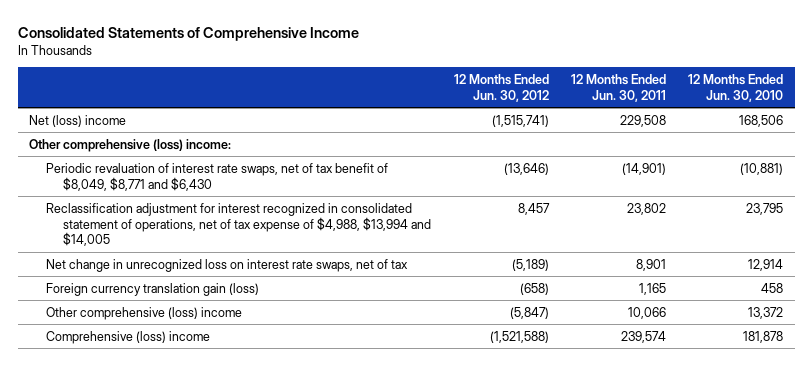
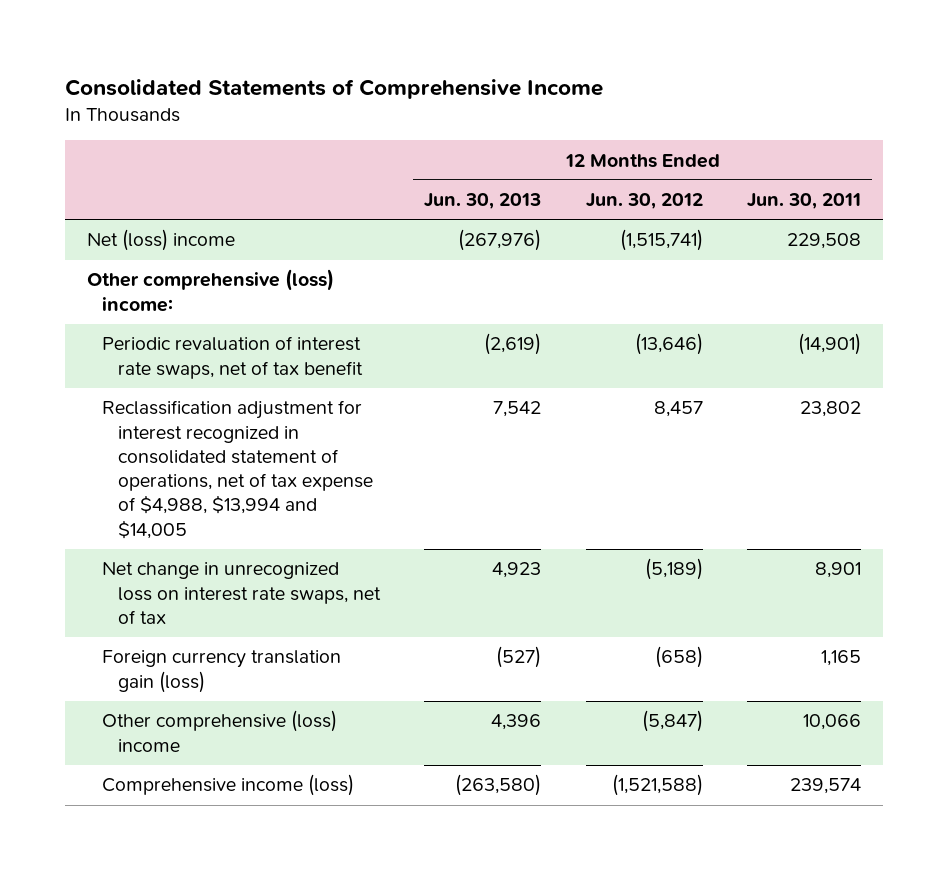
- | 12 Months Ended Jun. 30, 2012 | 12 Months Ended Jun. 30, 2011 | 12 Months Ended Jun. 30, 2010
+ | 12 Months Ended Jun. 30, 2013 | 12 Months Ended Jun. 30, 2012 | 12 Months Ended Jun. 30, 2011
- Periodic revaluation of interest rate swaps, net of tax benefit of $8,049, $8,771 and $6,430 | (13,646) | (14,901) | (10,881)
+ Periodic revaluation of interest rate swaps, net of tax benefit | (2,619) | (13,646) | (14,901)
- Comprehensive (loss) income | (1,521,588) | 239,574 | 181,878
+ Comprehensive income (loss) | (263,580) | (1,521,588) | 239,574

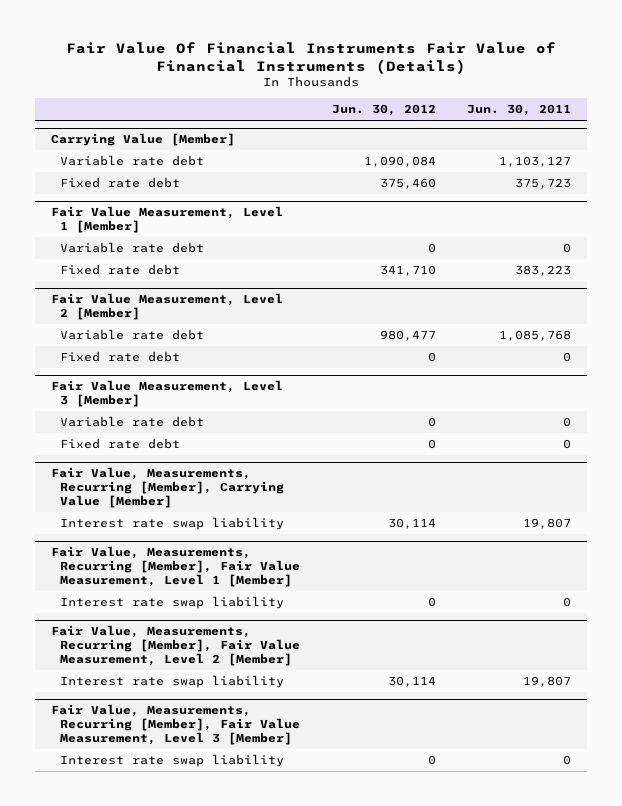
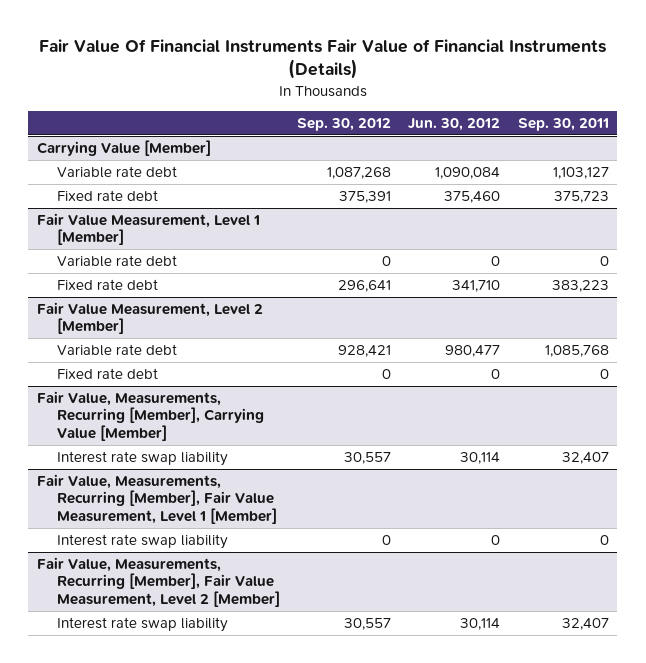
- | Jun. 30, 2012 | Jun. 30, 2011
+ | Sep. 30, 2012 | Jun. 30, 2012 | Sep. 30, 2011
- Fair Value Measurement, Level 3 [Member]
- Variable rate debt | 0 | 0
- Fixed rate debt | 0 | 0
- Fair Value, Measurements, Recurring [Member], Fair Value Measurement, Level 3 [Member]
- Interest rate swap liability | 0 | 0

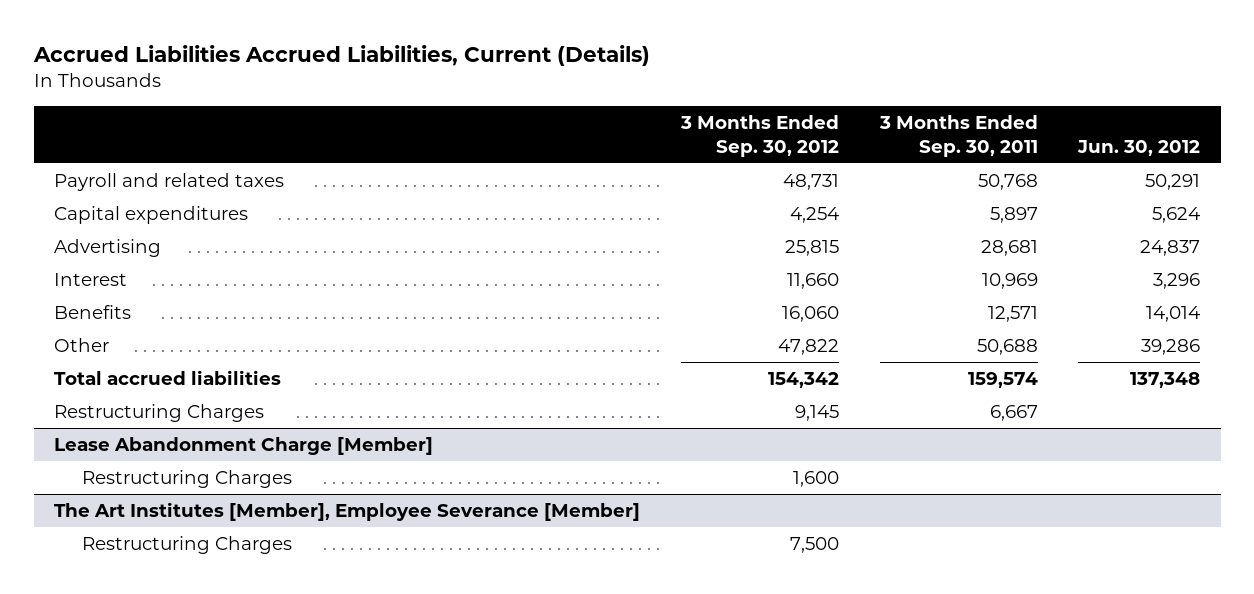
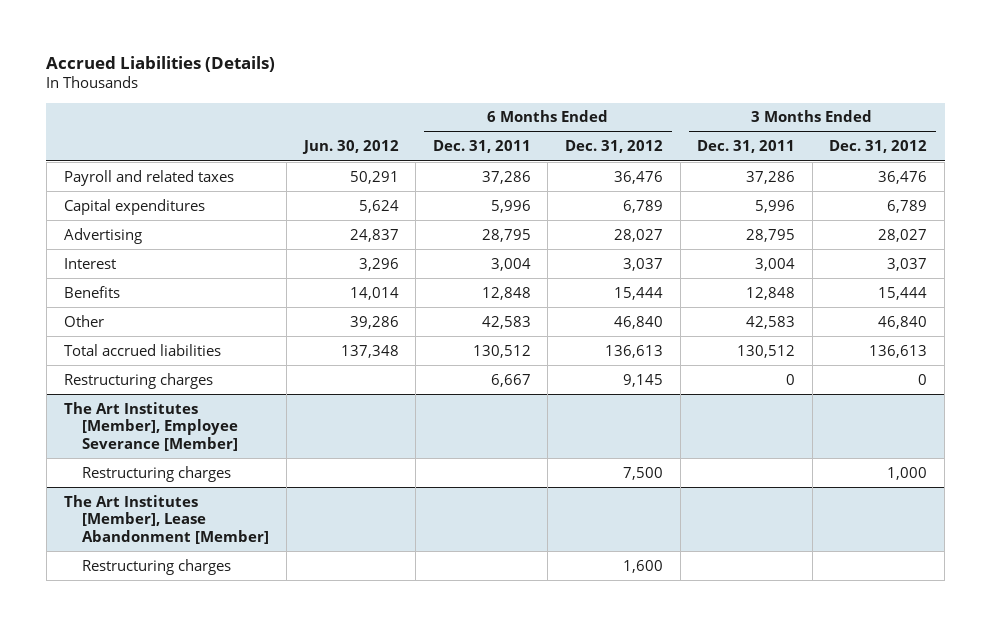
- Accrued Liabilities Accrued Liabilities, Current (Details)
+ Accrued Liabilities (Details)
- | 3 Months Ended Sep. 30, 2012 | 3 Months Ended Sep. 30, 2011 | Jun. 30, 2012
+ | Jun. 30, 2012 | 6 Months Ended Dec. 31, 2011 | 6 Months Ended Dec. 31, 2012 | 3 Months Ended Dec. 31, 2011 | 3 Months Ended Dec. 31, 2012
- Restructuring Charges | 9,145 | 6,667 |
- Lease Abandonment Charge [Member]
- Restructuring Charges | 1,600 | |
+ Restructuring charges | | 6,667 | 9,145 | 0 | 0
@ The Art Institutes [Member], Employee Severance [Member]
- Restructuring Charges | 7,500 | |
+ Restructuring charges | | | 7,500 | | 1,000
+ The Art Institutes [Member], Lease Abandonment [Member]
+ Restructuring charges | | | 1,600 | |

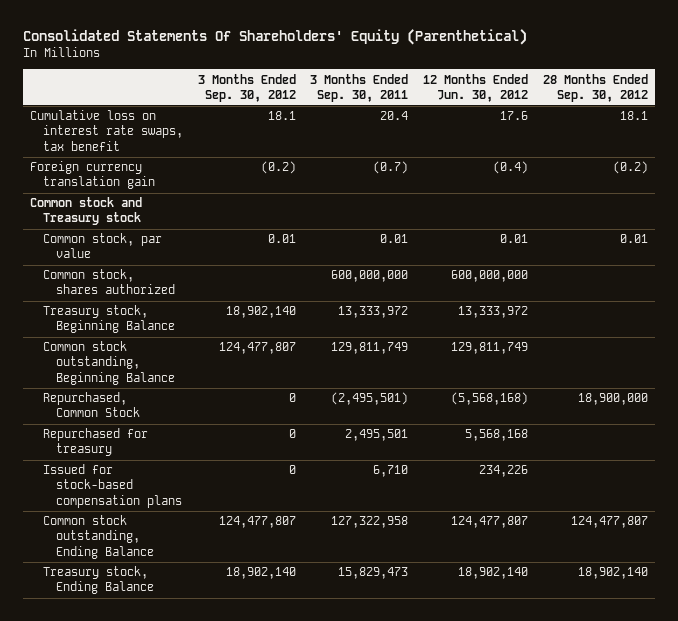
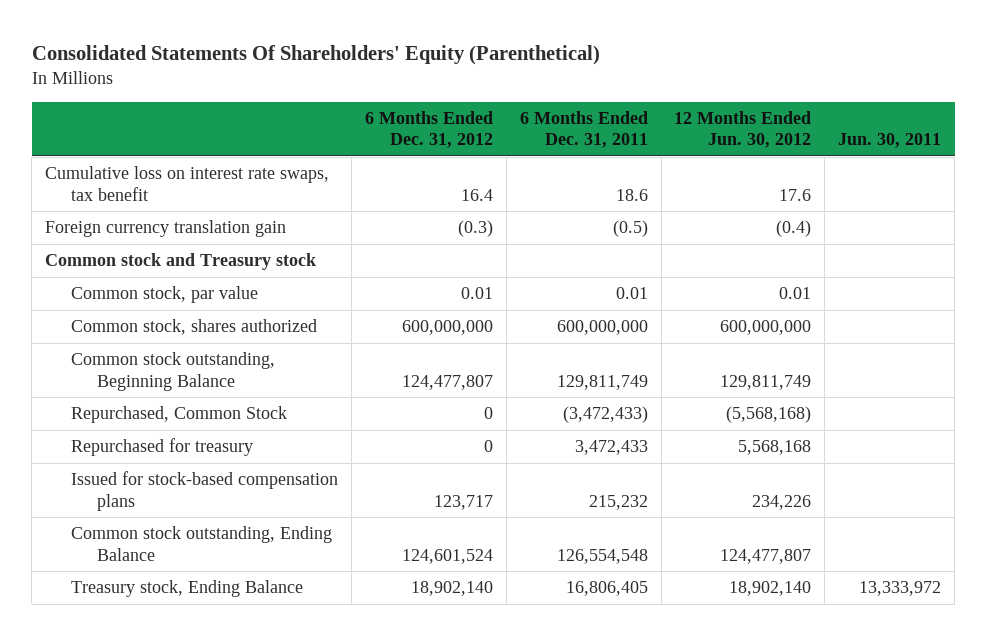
- | 3 Months Ended Sep. 30, 2012 | 3 Months Ended Sep. 30, 2011 | 12 Months Ended Jun. 30, 2012 | 28 Months Ended Sep. 30, 2012
+ | 6 Months Ended Dec. 31, 2012 | 6 Months Ended Dec. 31, 2011 | 12 Months Ended Jun. 30, 2012 | Jun. 30, 2011
- Treasury stock, Beginning Balance | 18,902,140 | 13,333,972 | 13,333,972 |

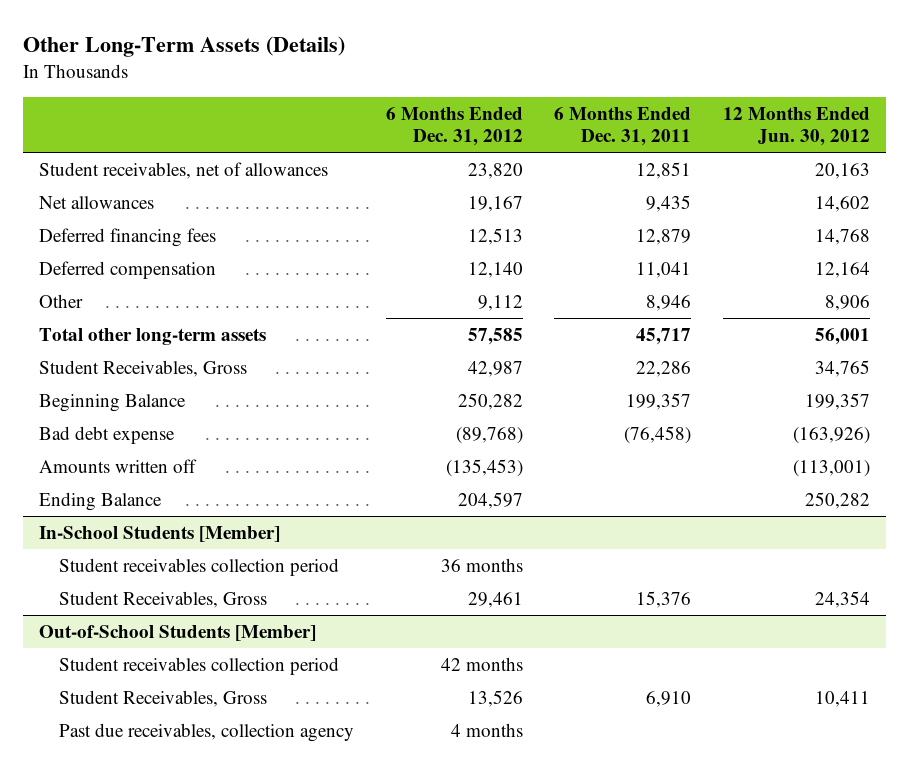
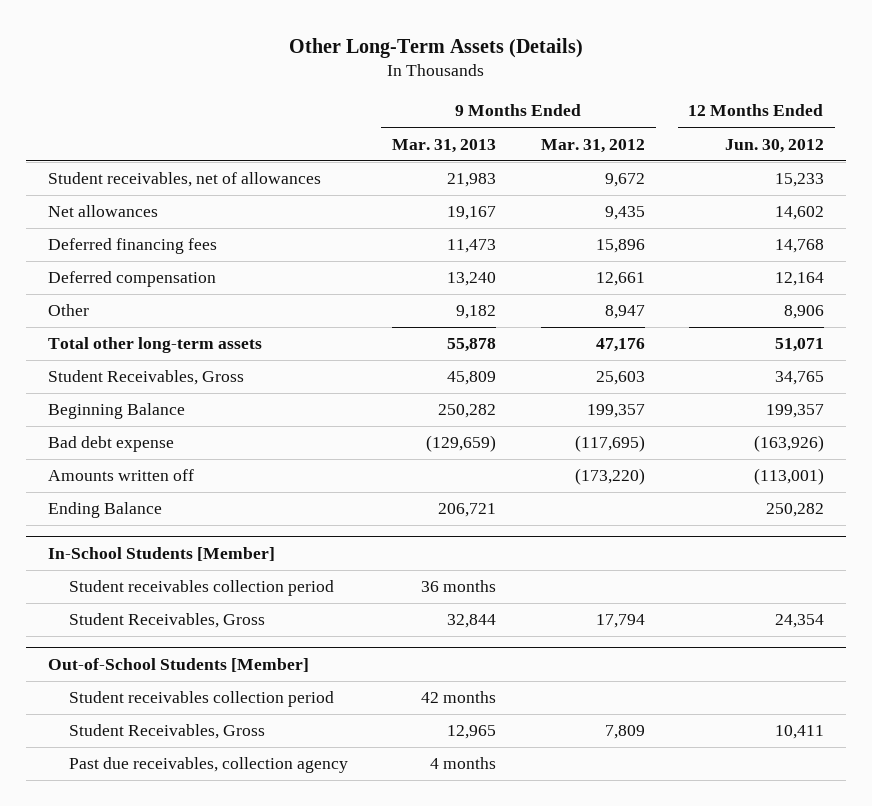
- | 6 Months Ended Dec. 31, 2012 | 6 Months Ended Dec. 31, 2011 | 12 Months Ended Jun. 30, 2012
+ | 9 Months Ended Mar. 31, 2013 | 9 Months Ended Mar. 31, 2012 | 12 Months Ended Jun. 30, 2012
- Student receivables, net of allowances | 23,820 | 12,851 | 20,163
+ Student receivables, net of allowances | 21,983 | 9,672 | 15,233
- Total other long-term assets | 57,585 | 45,717 | 56,001
+ Total other long-term assets | 55,878 | 47,176 | 51,071

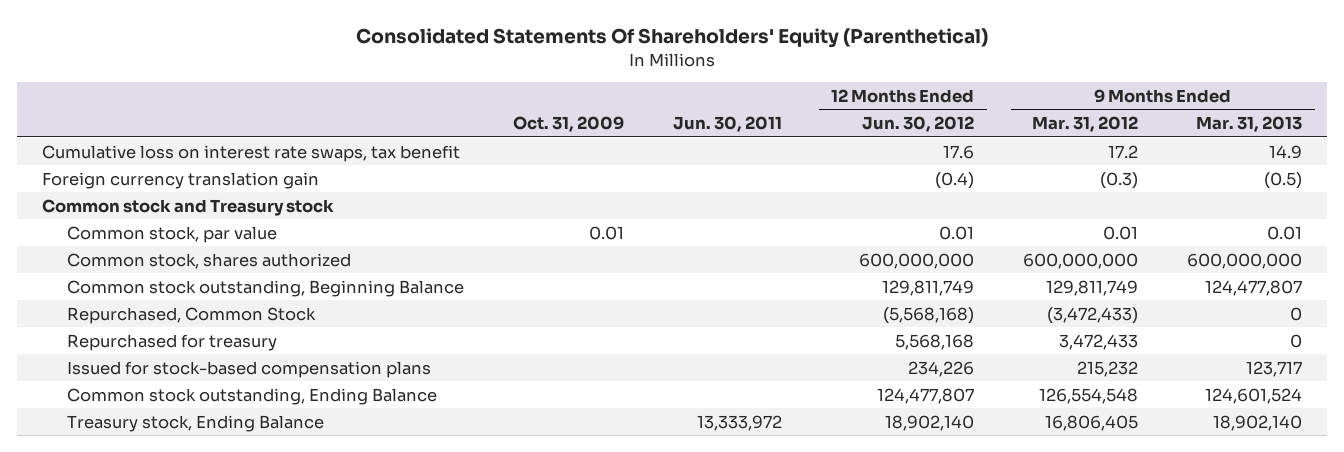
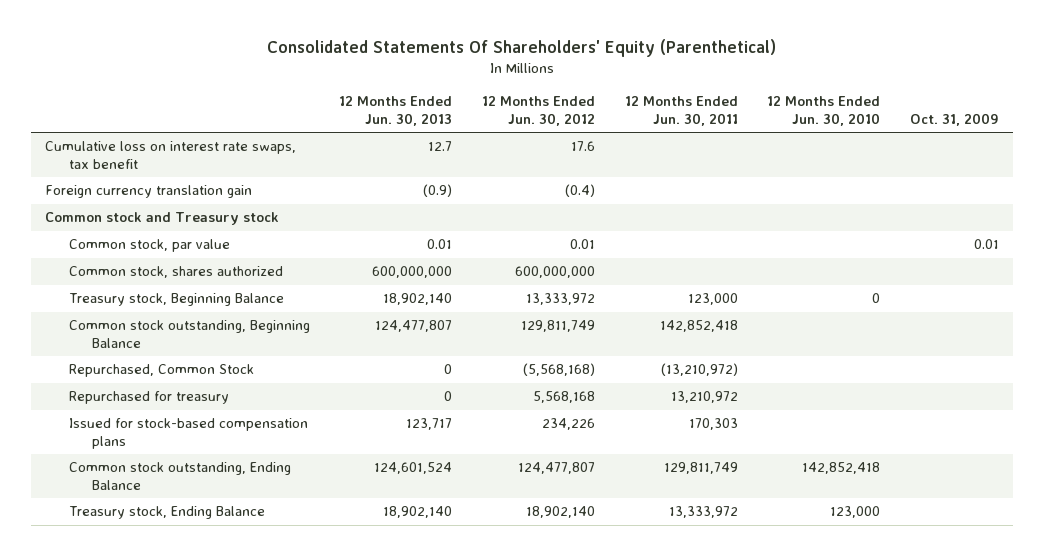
- | Oct. 31, 2009 | Jun. 30, 2011 | 12 Months Ended Jun. 30, 2012 | 9 Months Ended Mar. 31, 2012 | 9 Months Ended Mar. 31, 2013
+ | 12 Months Ended Jun. 30, 2013 | 12 Months Ended Jun. 30, 2012 | 12 Months Ended Jun. 30, 2011 | 12 Months Ended Jun. 30, 2010 | Oct. 31, 2009
+ Treasury stock, Beginning Balance | 18,902,140 | 13,333,972 | 123,000 | 0 |

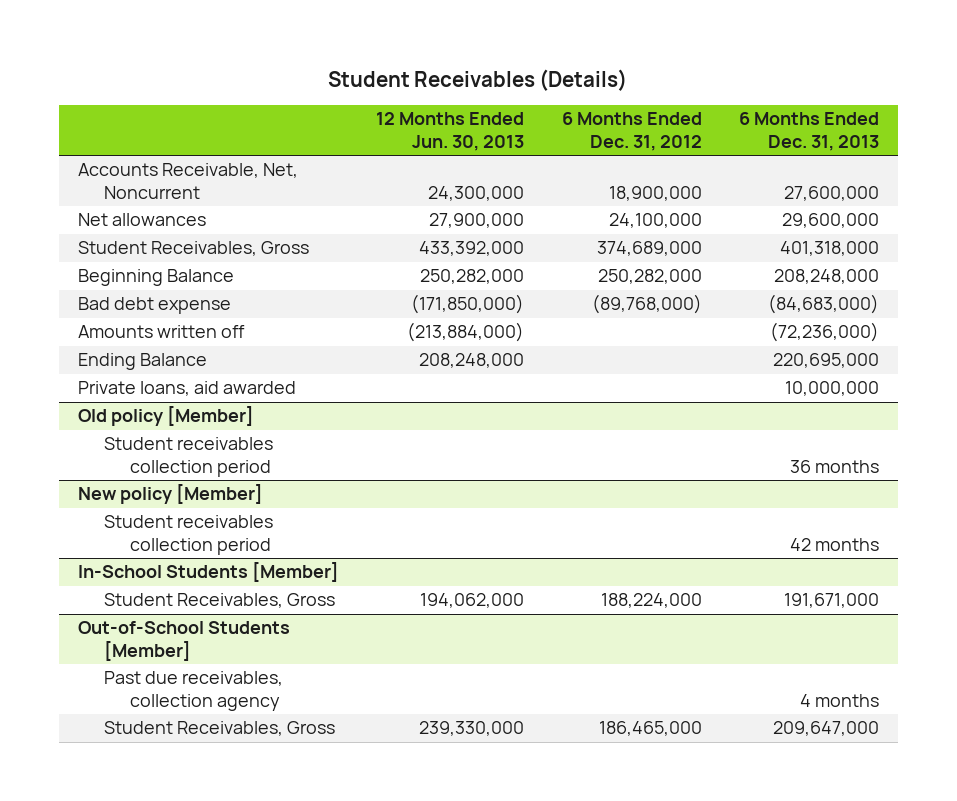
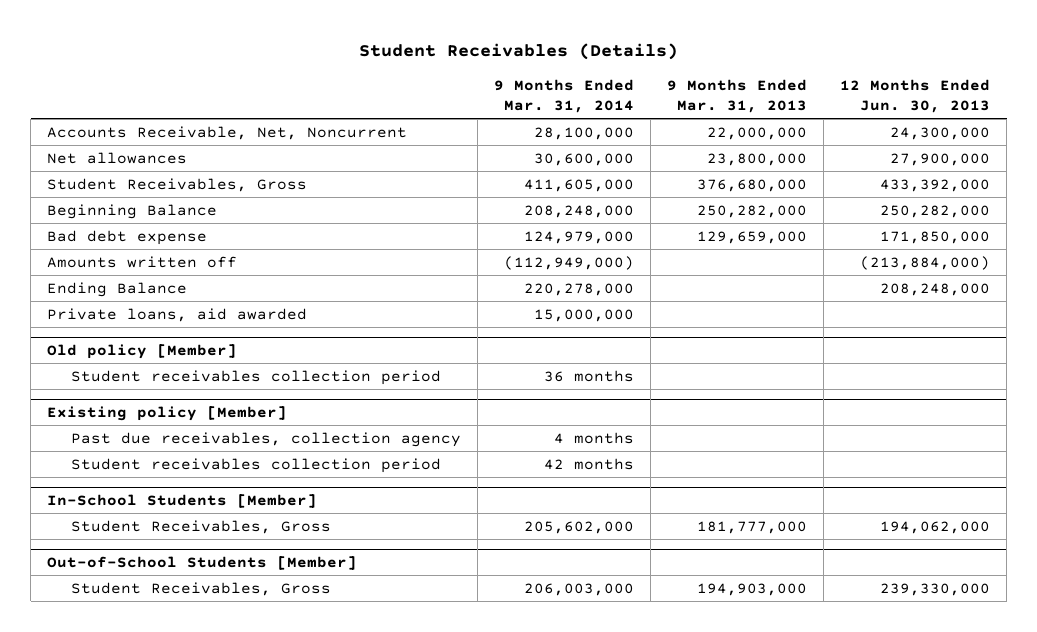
- | 12 Months Ended Jun. 30, 2013 | 6 Months Ended Dec. 31, 2012 | 6 Months Ended Dec. 31, 2013
+ | 9 Months Ended Mar. 31, 2014 | 9 Months Ended Mar. 31, 2013 | 12 Months Ended Jun. 30, 2013
- Bad debt expense | (171,850,000) | (89,768,000) | (84,683,000)
+ Bad debt expense | 124,979,000 | 129,659,000 | 171,850,000
- New policy [Member]
+ Existing policy [Member]
+ Past due receivables, collection agency | 4 months | |
@ Out-of-School Students [Member]
- Past due receivables, collection agency | | | 4 months

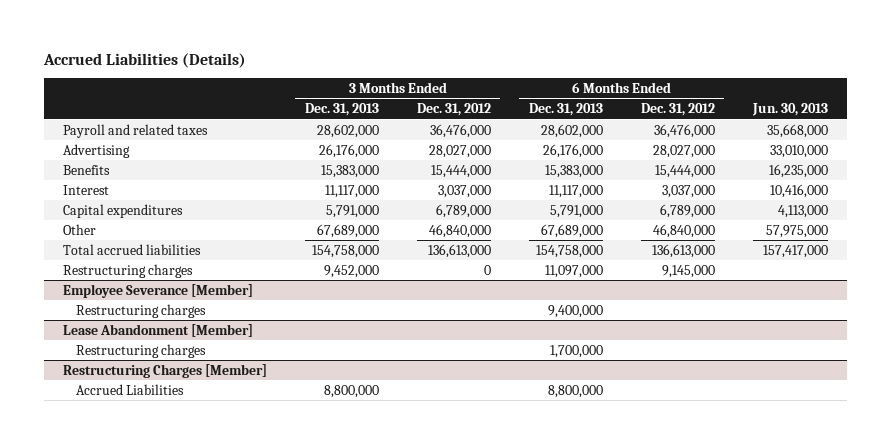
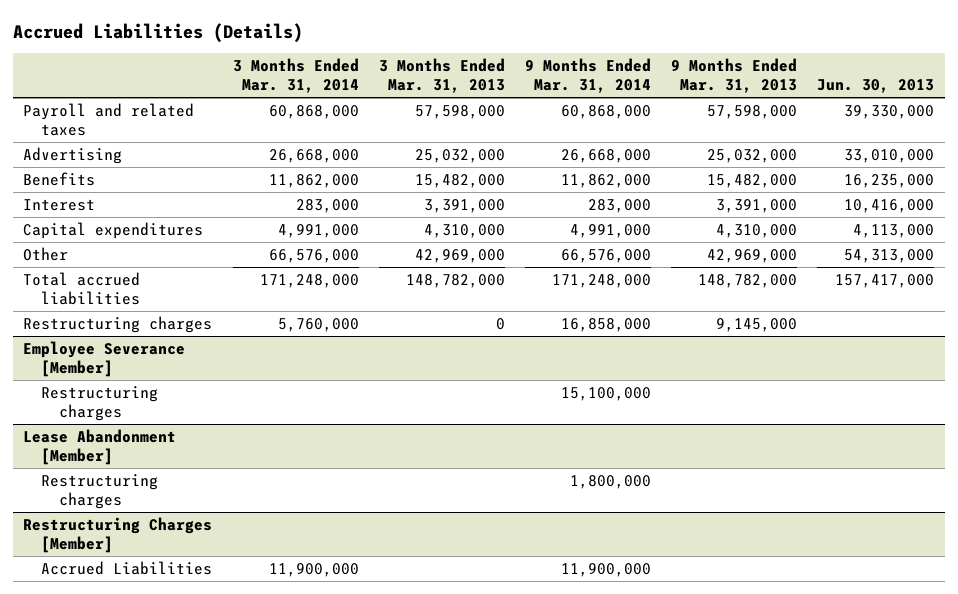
- | 3 Months Ended Dec. 31, 2013 | 3 Months Ended Dec. 31, 2012 | 6 Months Ended Dec. 31, 2013 | 6 Months Ended Dec. 31, 2012 | Jun. 30, 2013
+ | 3 Months Ended Mar. 31, 2014 | 3 Months Ended Mar. 31, 2013 | 9 Months Ended Mar. 31, 2014 | 9 Months Ended Mar. 31, 2013 | Jun. 30, 2013
- Payroll and related taxes | 28,602,000 | 36,476,000 | 28,602,000 | 36,476,000 | 35,668,000
+ Payroll and related taxes | 60,868,000 | 57,598,000 | 60,868,000 | 57,598,000 | 39,330,000
- Other | 67,689,000 | 46,840,000 | 67,689,000 | 46,840,000 | 57,975,000
+ Other | 66,576,000 | 42,969,000 | 66,576,000 | 42,969,000 | 54,313,000

